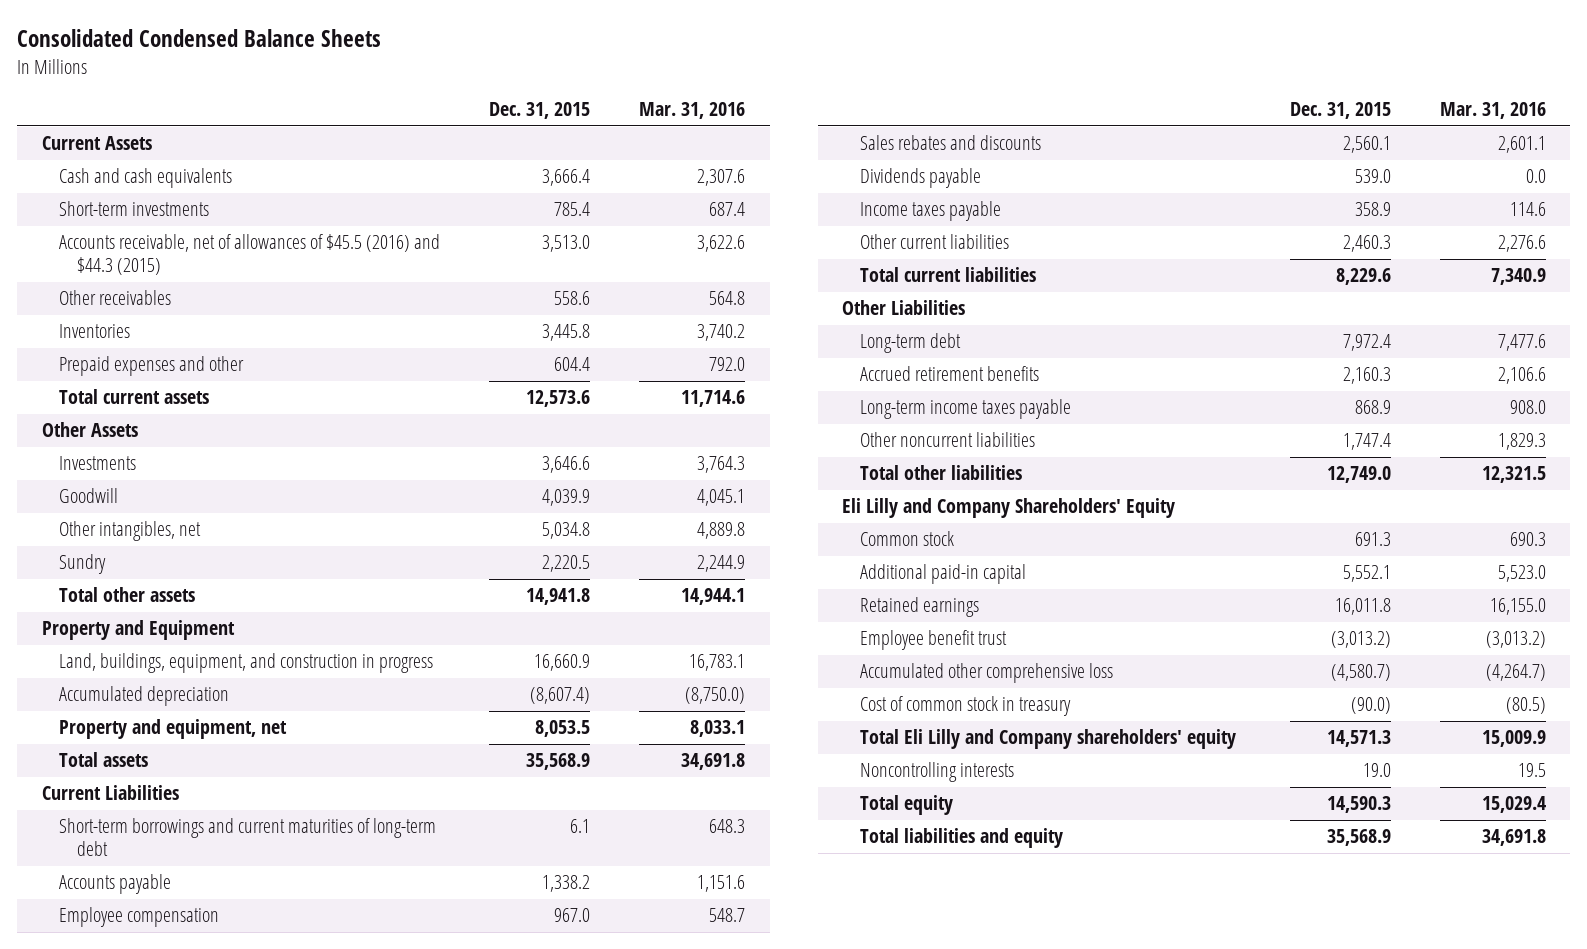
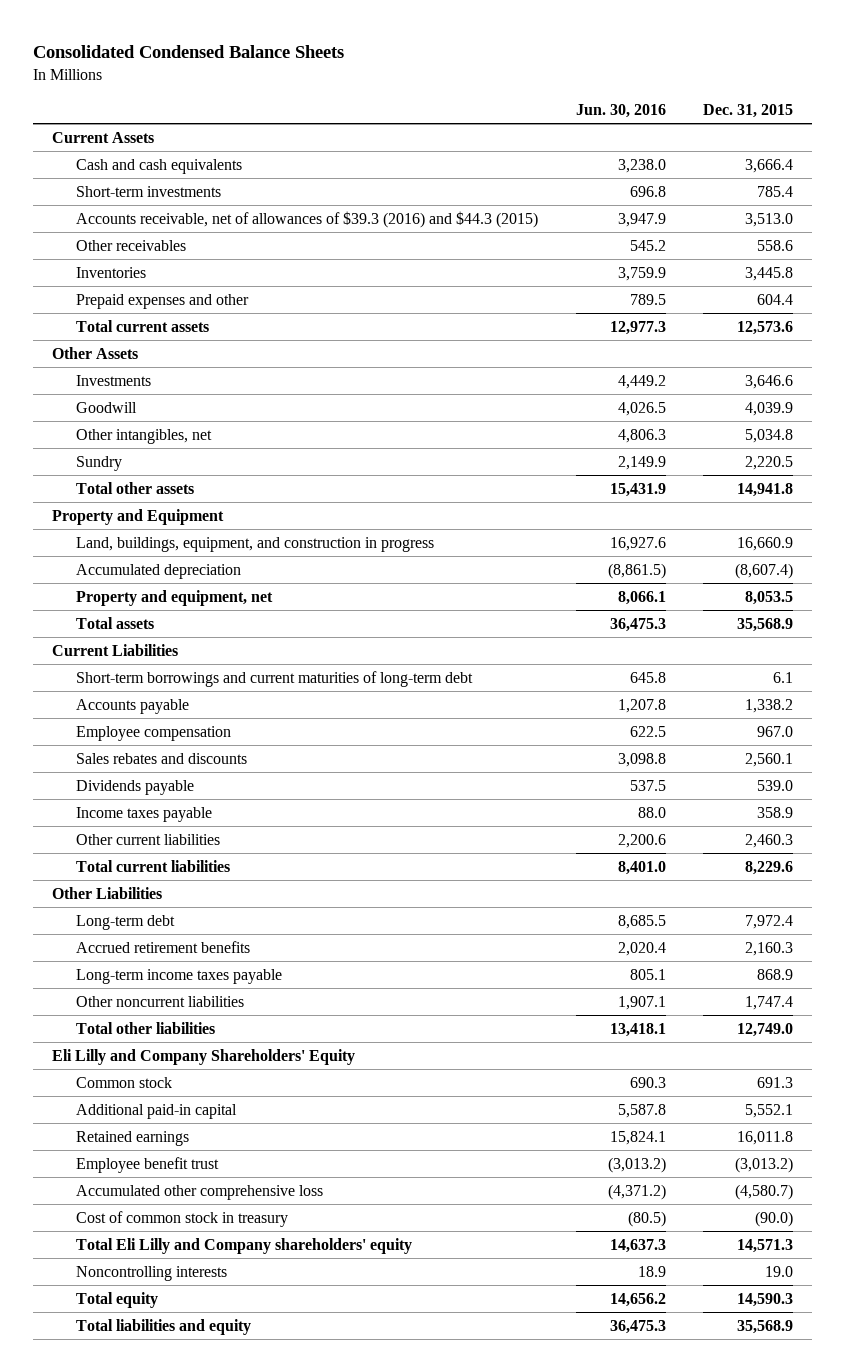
- | Dec. 31, 2015 | Mar. 31, 2016
+ | Jun. 30, 2016 | Dec. 31, 2015
- Accounts receivable, net of allowances of $45.5 (2016) and $44.3 (2015) | 3,513.0 | 3,622.6
+ Accounts receivable, net of allowances of $39.3 (2016) and $44.3 (2015) | 3,947.9 | 3,513.0

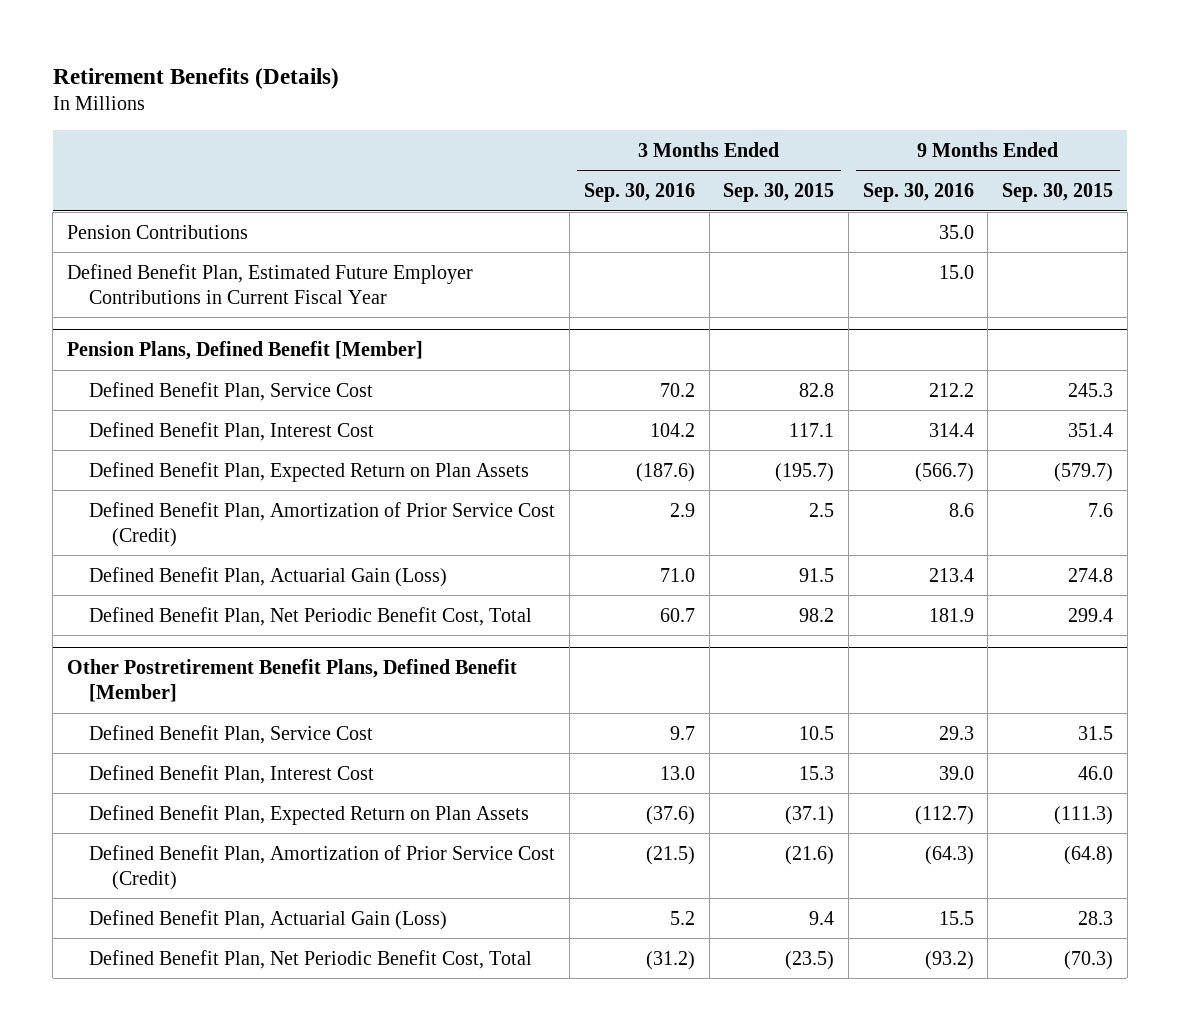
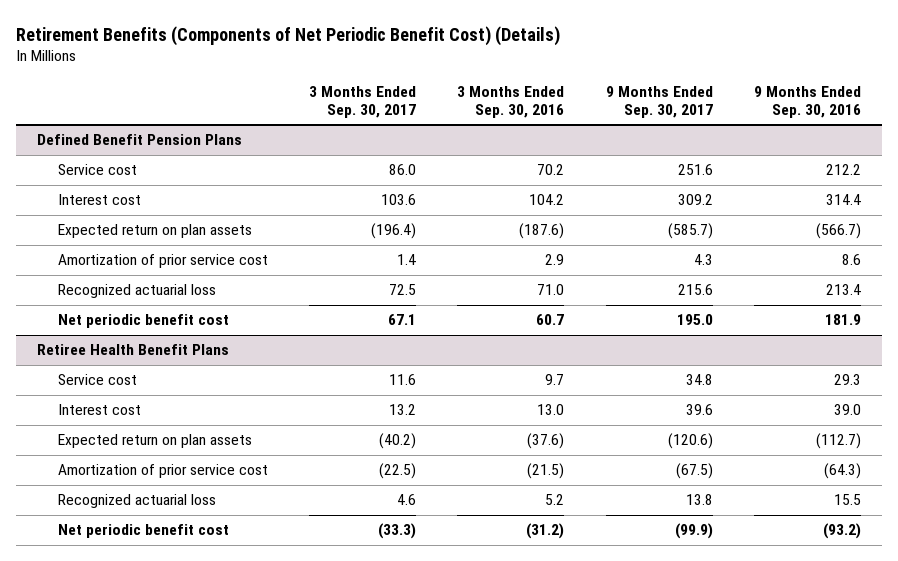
- Retirement Benefits (Details)
+ Retirement Benefits (Components of Net Periodic Benefit Cost) (Details)
- | 3 Months Ended Sep. 30, 2016 | 3 Months Ended Sep. 30, 2015 | 9 Months Ended Sep. 30, 2016 | 9 Months Ended Sep. 30, 2015
+ | 3 Months Ended Sep. 30, 2017 | 3 Months Ended Sep. 30, 2016 | 9 Months Ended Sep. 30, 2017 | 9 Months Ended Sep. 30, 2016
- Pension Contributions | | | 35.0 |
- Defined Benefit Plan, Estimated Future Employer Contributions in Current Fiscal Year | | | 15.0 |
- Pension Plans, Defined Benefit [Member]
- Defined Benefit Plan, Service Cost | 70.2 | 82.8 | 212.2 | 245.3
- Defined Benefit Plan, Interest Cost | 104.2 | 117.1 | 314.4 | 351.4
- Defined Benefit Plan, Expected Return on Plan Assets | (187.6) | (195.7) | (566.7) | (579.7)
- Defined Benefit Plan, Amortization of Prior Service Cost (Credit) | 2.9 | 2.5 | 8.6 | 7.6
- Defined Benefit Plan, Actuarial Gain (Loss) | 71.0 | 91.5 | 213.4 | 274.8
- Defined Benefit Plan, Net Periodic Benefit Cost, Total | 60.7 | 98.2 | 181.9 | 299.4
- Other Postretirement Benefit Plans, Defined Benefit [Member]
- Defined Benefit Plan, Service Cost | 9.7 | 10.5 | 29.3 | 31.5
- Defined Benefit Plan, Interest Cost | 13.0 | 15.3 | 39.0 | 46.0
- Defined Benefit Plan, Expected Return on Plan Assets | (37.6) | (37.1) | (112.7) | (111.3)
- Defined Benefit Plan, Amortization of Prior Service Cost (Credit) | (21.5) | (21.6) | (64.3) | (64.8)
- Defined Benefit Plan, Actuarial Gain (Loss) | 5.2 | 9.4 | 15.5 | 28.3
- Defined Benefit Plan, Net Periodic Benefit Cost, Total | (31.2) | (23.5) | (93.2) | (70.3)
+ Defined Benefit Pension Plans
+ Service cost | 86.0 | 70.2 | 251.6 | 212.2
+ Interest cost | 103.6 | 104.2 | 309.2 | 314.4
+ Expected return on plan assets | (196.4) | (187.6) | (585.7) | (566.7)
+ Amortization of prior service cost | 1.4 | 2.9 | 4.3 | 8.6
+ Recognized actuarial loss | 72.5 | 71.0 | 215.6 | 213.4
+ Net periodic benefit cost | 67.1 | 60.7 | 195.0 | 181.9
+ Retiree Health Benefit Plans
+ Service cost | 11.6 | 9.7 | 34.8 | 29.3
+ Interest cost | 13.2 | 13.0 | 39.6 | 39.0
+ Expected return on plan assets | (40.2) | (37.6) | (120.6) | (112.7)
+ Amortization of prior service cost | (22.5) | (21.5) | (67.5) | (64.3)
+ Recognized actuarial loss | 4.6 | 5.2 | 13.8 | 15.5
+ Net periodic benefit cost | (33.3) | (31.2) | (99.9) | (93.2)

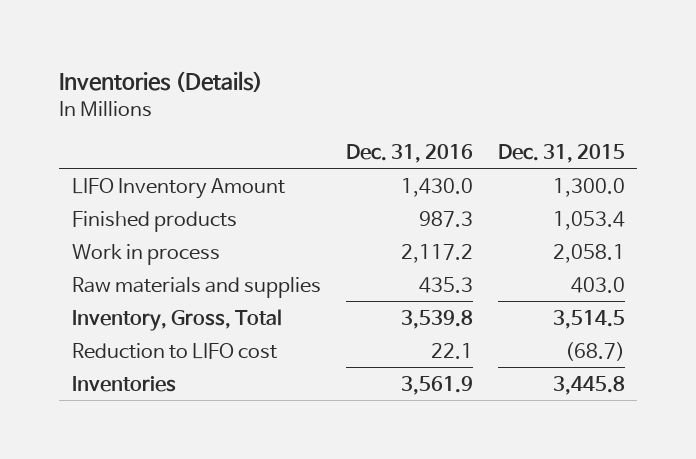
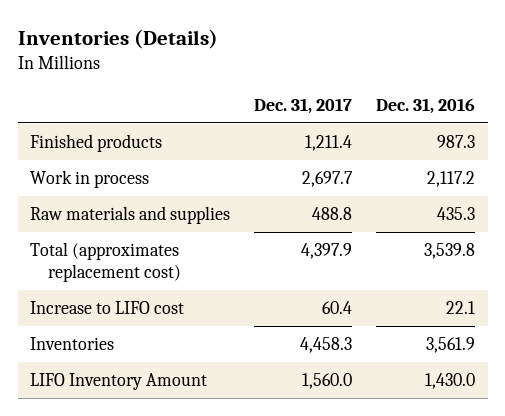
- | Dec. 31, 2016 | Dec. 31, 2015
+ | Dec. 31, 2017 | Dec. 31, 2016
- Inventory, Gross, Total | 3,539.8 | 3,514.5
- Reduction to LIFO cost | 22.1 | (68.7)
+ Total (approximates replacement cost) | 4,397.9 | 3,539.8
+ Increase to LIFO cost | 60.4 | 22.1
moved down: LIFO Inventory Amount | 1,560.0 | 1,430.0

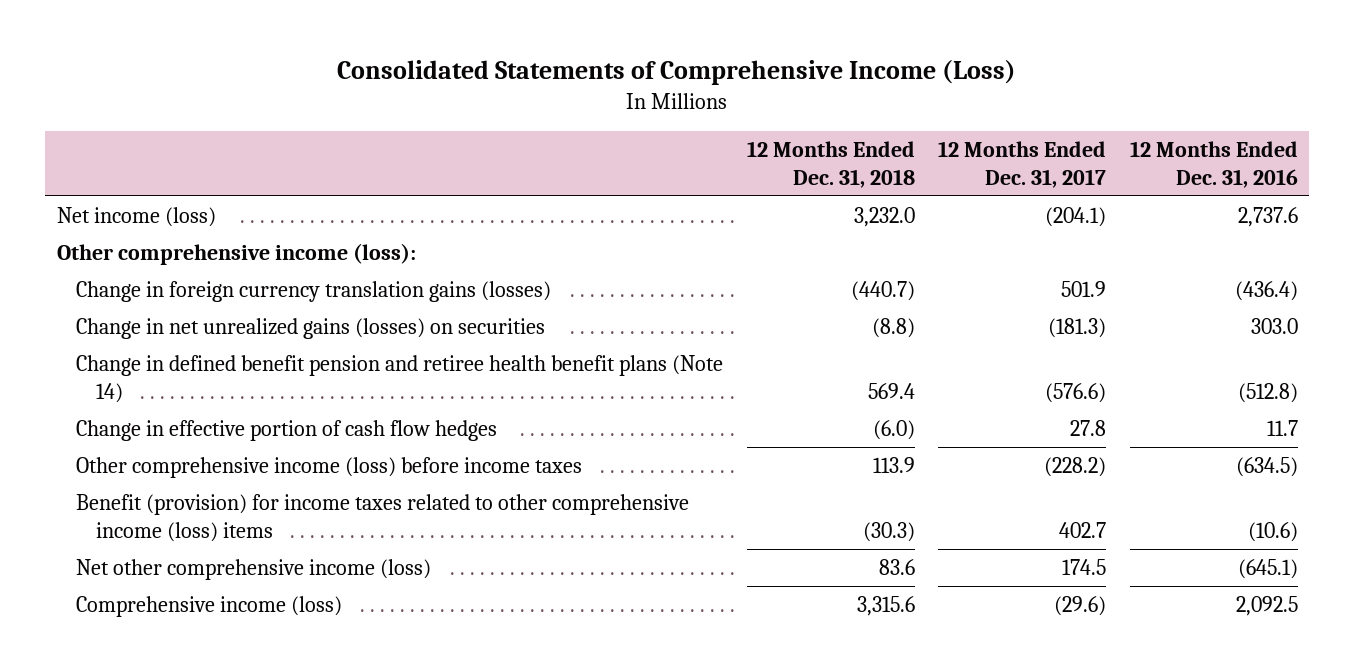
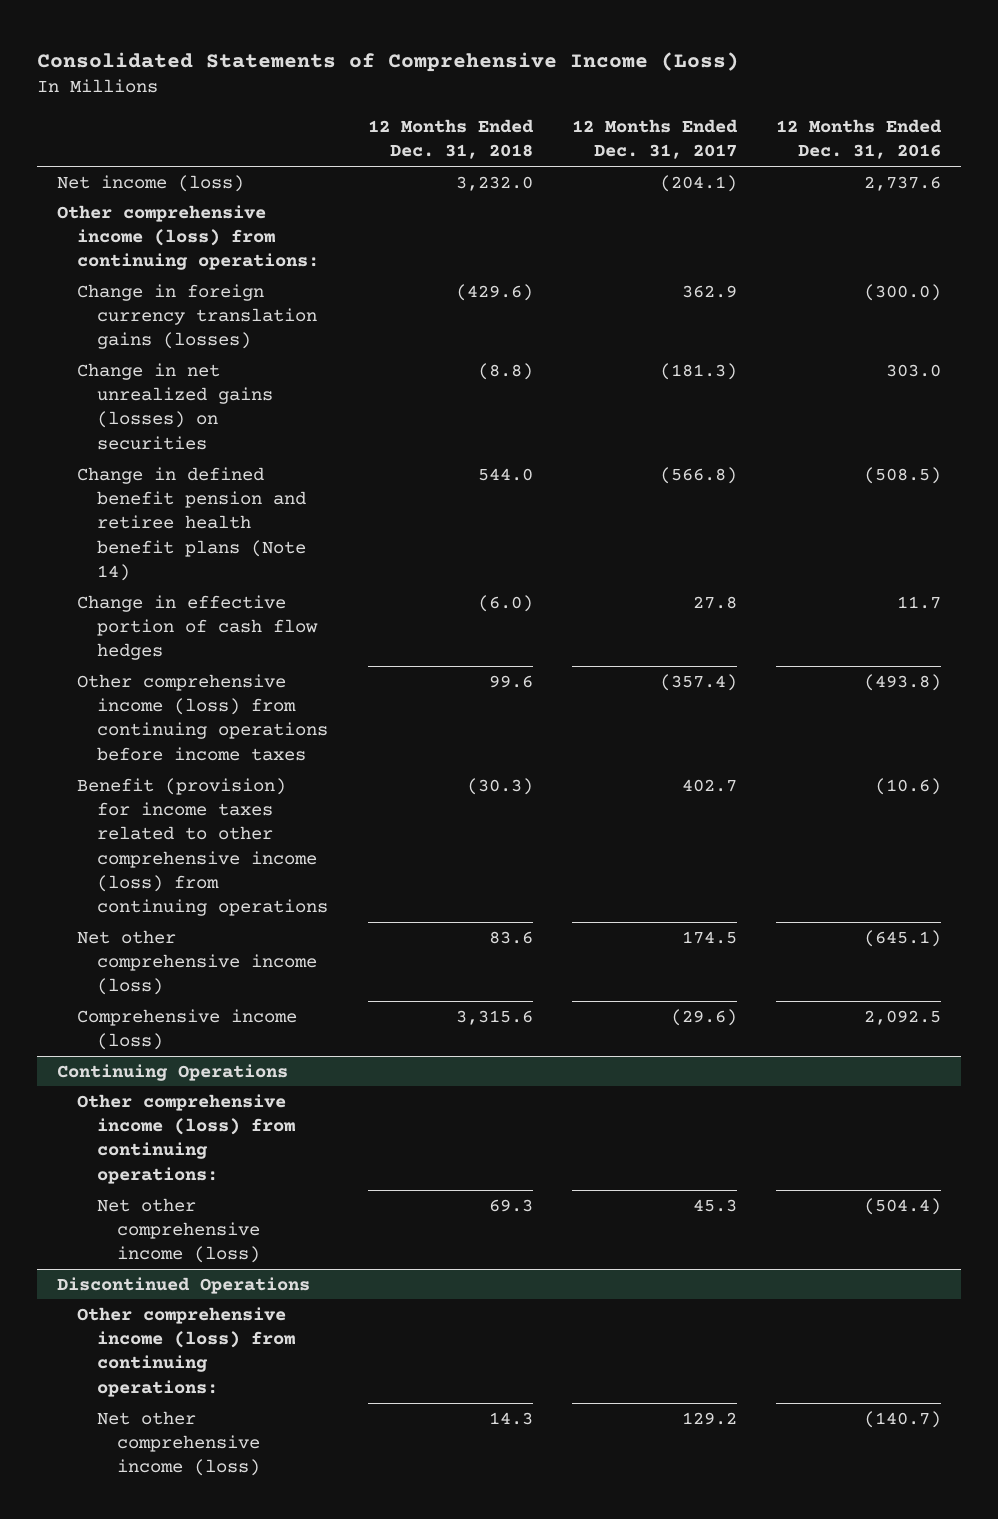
- Other comprehensive income (loss):
- Change in foreign currency translation gains (losses) | (440.7) | 501.9 | (436.4)
+ Other comprehensive income (loss) from continuing operations:
+ Change in foreign currency translation gains (losses) | (429.6) | 362.9 | (300.0)
- Change in defined benefit pension and retiree health benefit plans (Note 14) | 569.4 | (576.6) | (512.8)
+ Change in defined benefit pension and retiree health benefit plans (Note 14) | 544.0 | (566.8) | (508.5)
- Other comprehensive income (loss) before income taxes | 113.9 | (228.2) | (634.5)
- Benefit (provision) for income taxes related to other comprehensive income (loss) items | (30.3) | 402.7 | (10.6)
+ Other comprehensive income (loss) from continuing operations before income taxes | 99.6 | (357.4) | (493.8)
+ Benefit (provision) for income taxes related to other comprehensive income (loss) from continuing operations | (30.3) | 402.7 | (10.6)
+ Continuing Operations
+ Other comprehensive income (loss) from continuing operations:
+ Net other comprehensive income (loss) | 69.3 | 45.3 | (504.4)
+ Discontinued Operations
+ Other comprehensive income (loss) from continuing operations:
+ Net other comprehensive income (loss) | 14.3 | 129.2 | (140.7)

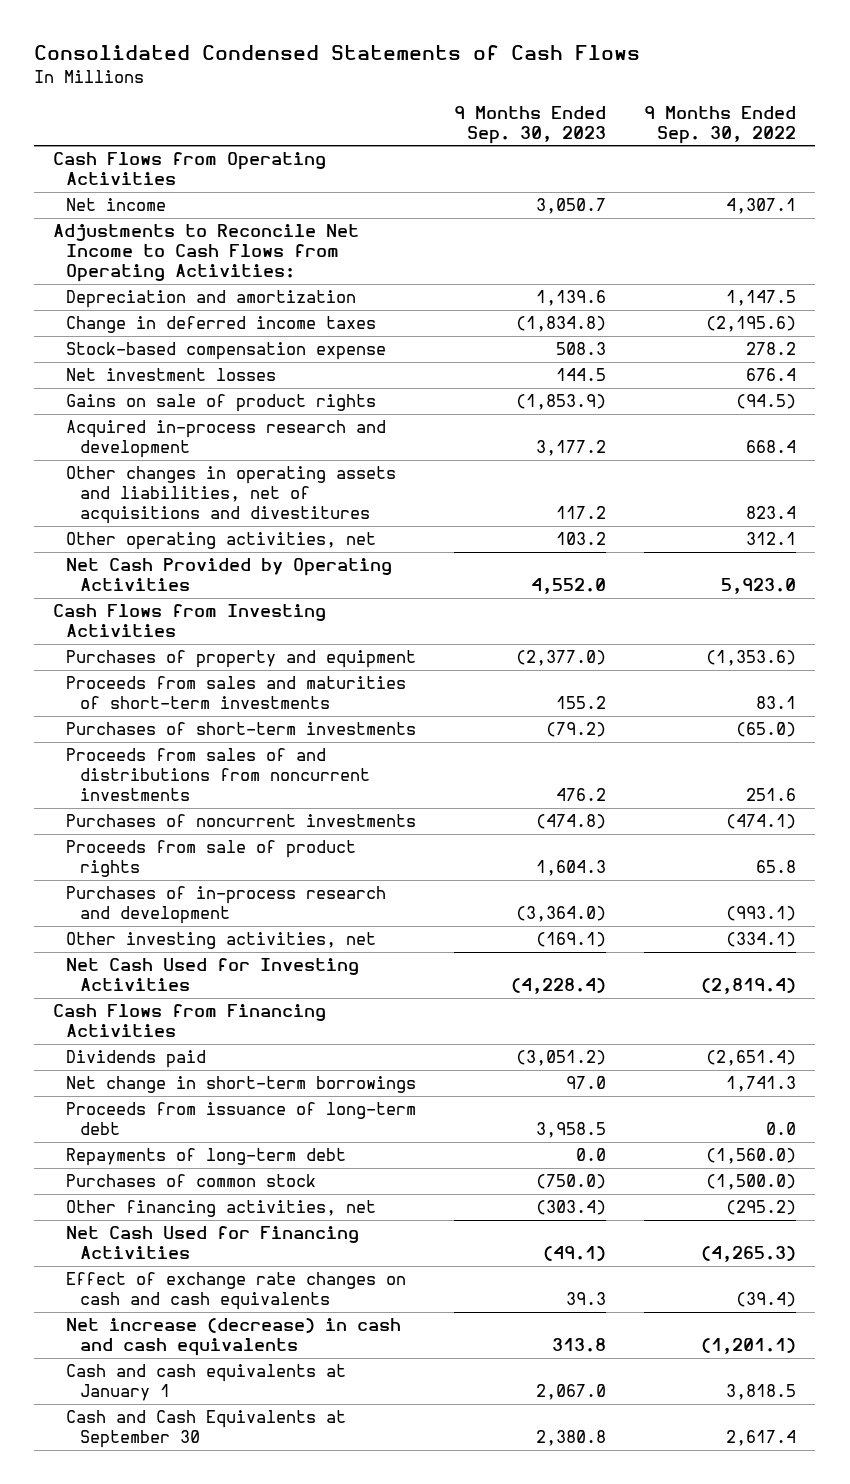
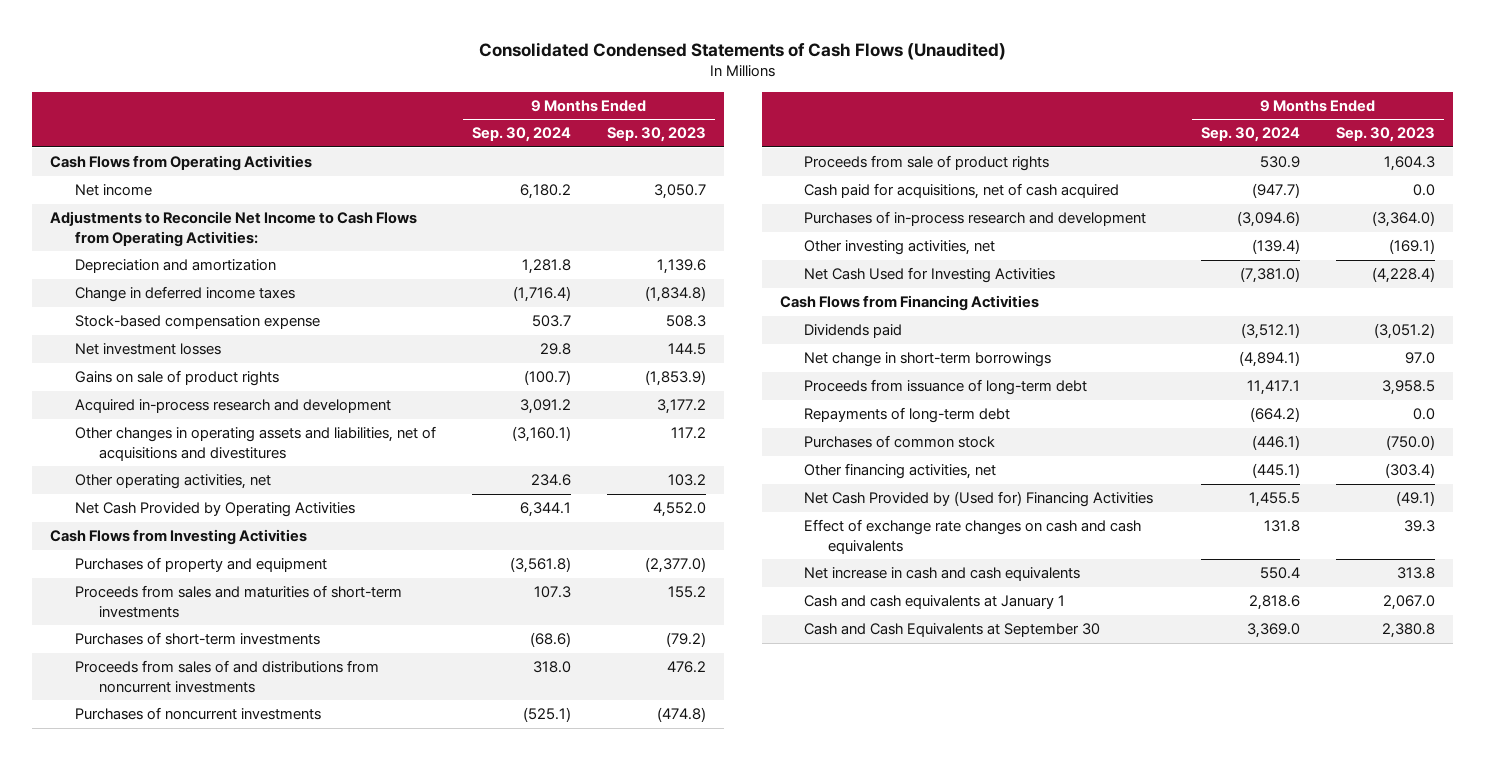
- Consolidated Condensed Statements of Cash Flows
+ Consolidated Condensed Statements of Cash Flows (Unaudited)
- | 9 Months Ended Sep. 30, 2023 | 9 Months Ended Sep. 30, 2022
+ | 9 Months Ended Sep. 30, 2024 | 9 Months Ended Sep. 30, 2023
+ Cash paid for acquisitions, net of cash acquired | (947.7) | 0.0
- Net Cash Used for Financing Activities | (49.1) | (4,265.3)
+ Net Cash Provided by (Used for) Financing Activities | 1,455.5 | (49.1)
- Net increase (decrease) in cash and cash equivalents | 313.8 | (1,201.1)
+ Net increase in cash and cash equivalents | 550.4 | 313.8

